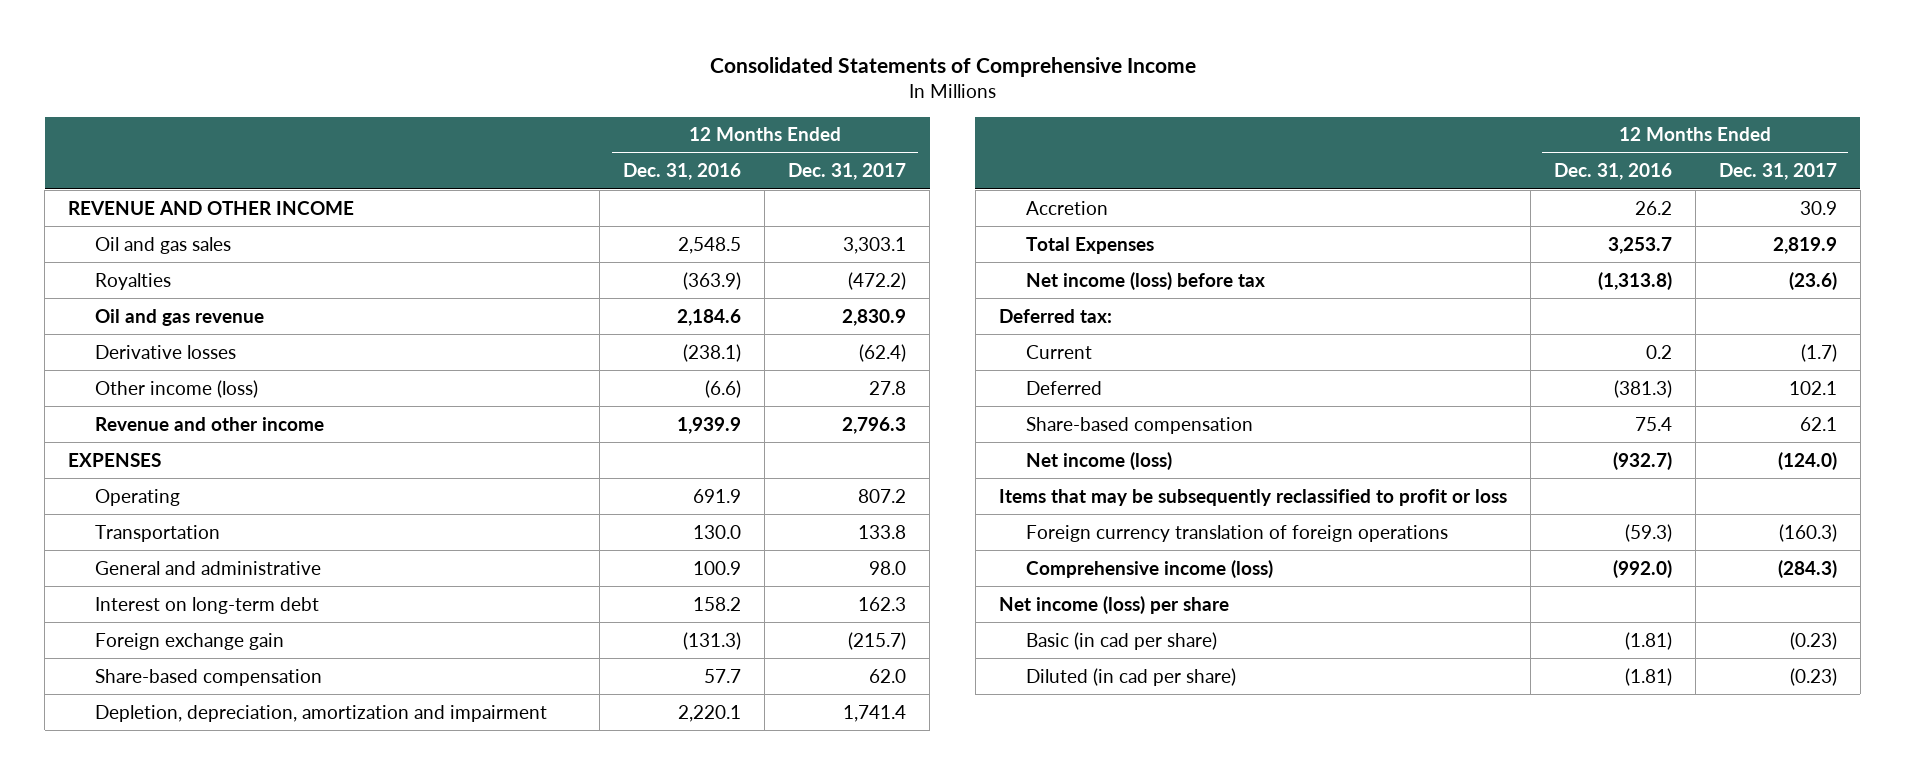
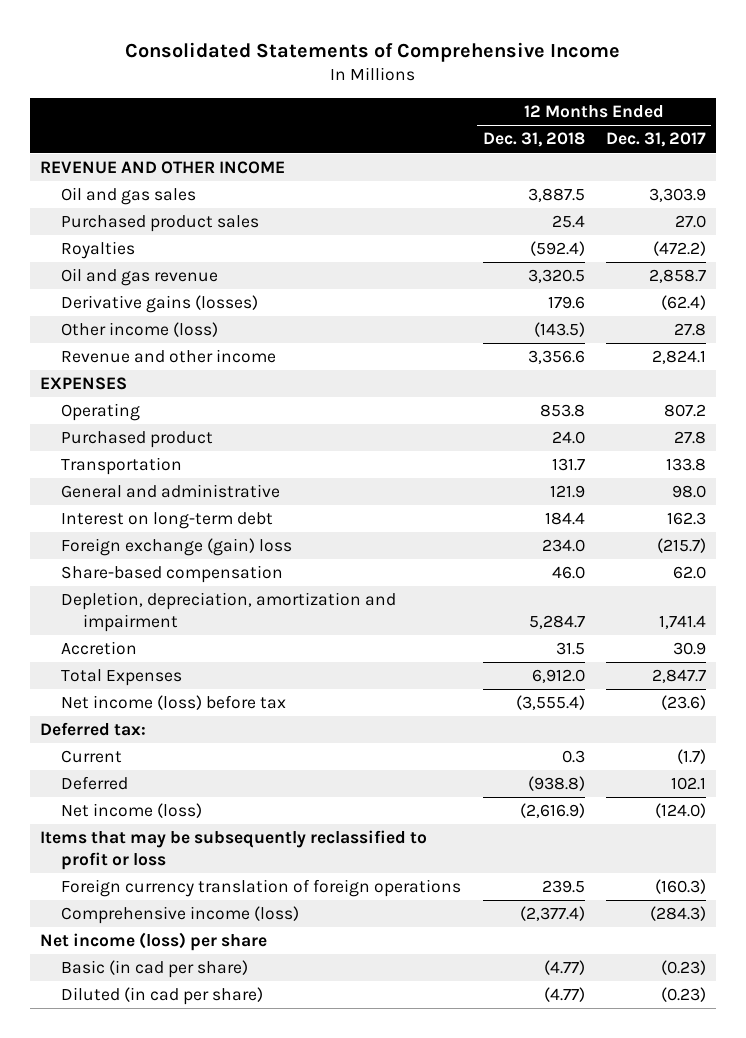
- | 12 Months Ended Dec. 31, 2016 | 12 Months Ended Dec. 31, 2017
+ | 12 Months Ended Dec. 31, 2018 | 12 Months Ended Dec. 31, 2017
- Oil and gas sales | 2,548.5 | 3,303.1
+ Oil and gas sales | 3,887.5 | 3,303.9
+ Purchased product sales | 25.4 | 27.0
- Oil and gas revenue | 2,184.6 | 2,830.9
- Derivative losses | (238.1) | (62.4)
+ Oil and gas revenue | 3,320.5 | 2,858.7
+ Derivative gains (losses) | 179.6 | (62.4)
- Revenue and other income | 1,939.9 | 2,796.3
+ Revenue and other income | 3,356.6 | 2,824.1
+ Purchased product | 24.0 | 27.8
- Foreign exchange gain | (131.3) | (215.7)
+ Foreign exchange (gain) loss | 234.0 | (215.7)
- Total Expenses | 3,253.7 | 2,819.9
+ Total Expenses | 6,912.0 | 2,847.7
- Share-based compensation | 75.4 | 62.1

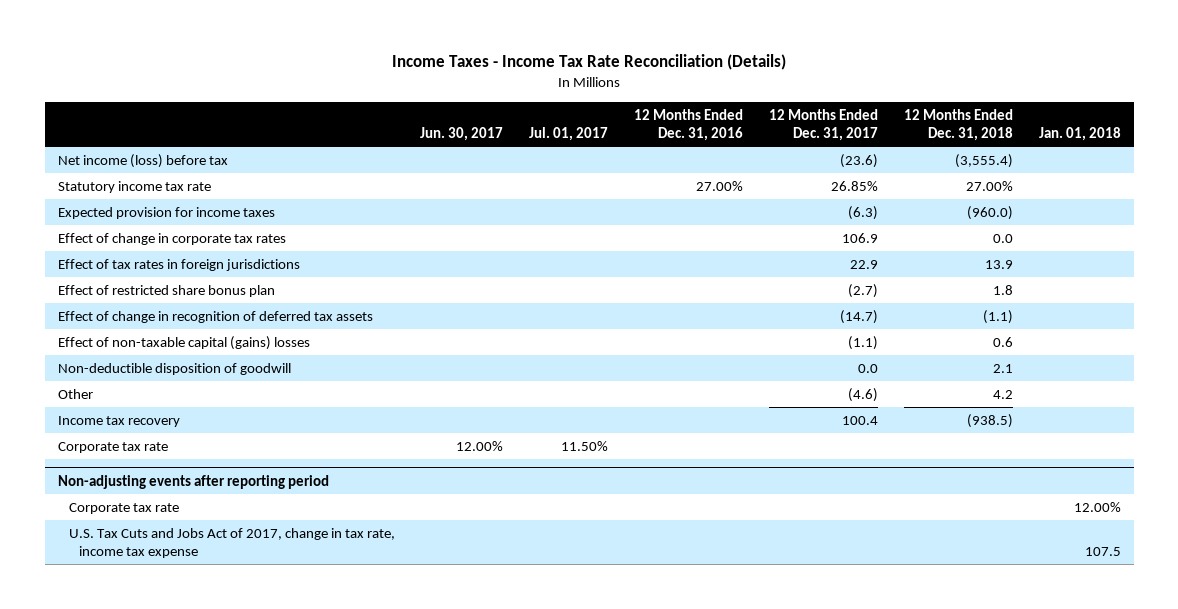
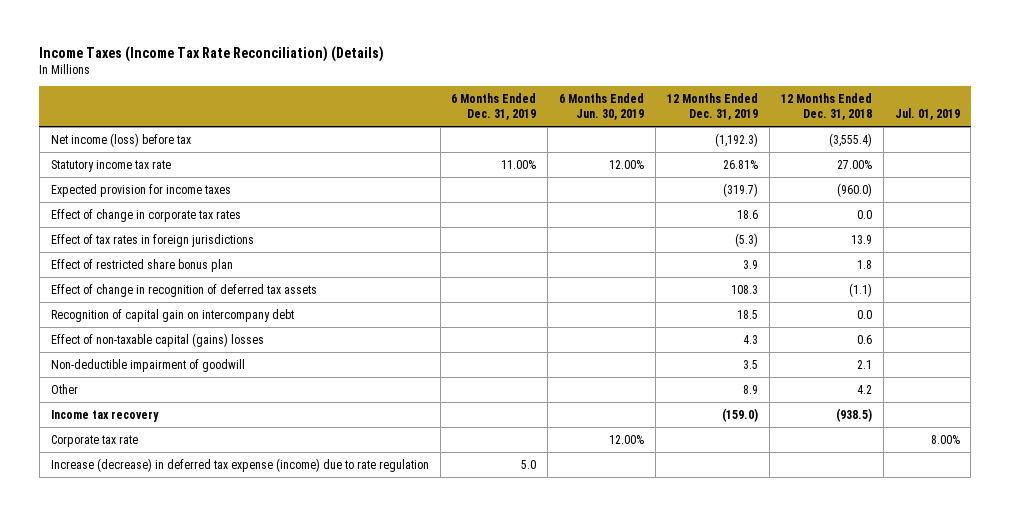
- Income Taxes - Income Tax Rate Reconciliation (Details)
+ Income Taxes (Income Tax Rate Reconciliation) (Details)
- | Jun. 30, 2017 | Jul. 01, 2017 | 12 Months Ended Dec. 31, 2016 | 12 Months Ended Dec. 31, 2017 | 12 Months Ended Dec. 31, 2018 | Jan. 01, 2018
+ | 6 Months Ended Dec. 31, 2019 | 6 Months Ended Jun. 30, 2019 | 12 Months Ended Dec. 31, 2019 | 12 Months Ended Dec. 31, 2018 | Jul. 01, 2019
+ Recognition of capital gain on intercompany debt | | | 18.5 | 0.0 |
- Non-deductible disposition of goodwill | | | | 0.0 | 2.1 |
+ Non-deductible impairment of goodwill | | | 3.5 | 2.1 |
- Non-adjusting events after reporting period
- Corporate tax rate | | | | | | 12.00%
- U.S. Tax Cuts and Jobs Act of 2017, change in tax rate, income tax expense | | | | | | 107.5
+ Increase (decrease) in deferred tax expense (income) due to rate regulation | 5.0 | | | |

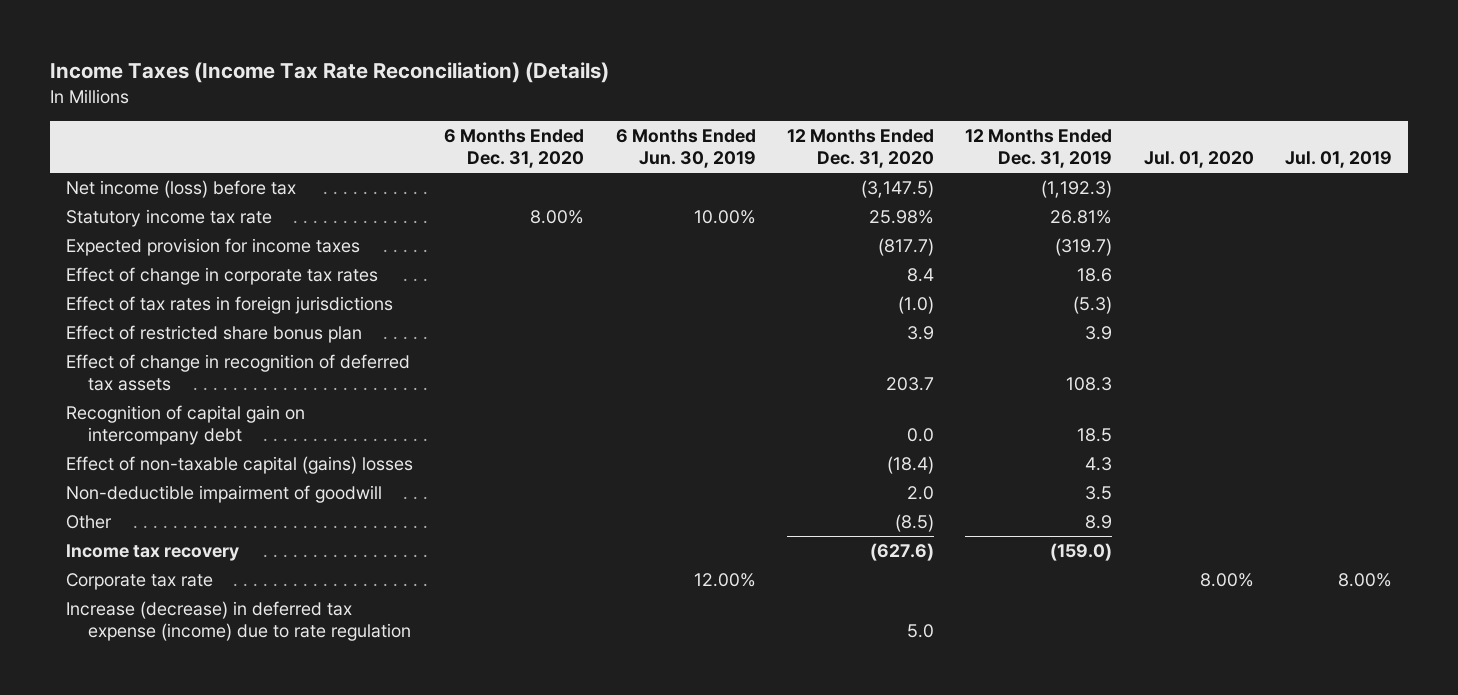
- | 6 Months Ended Dec. 31, 2019 | 6 Months Ended Jun. 30, 2019 | 12 Months Ended Dec. 31, 2019 | 12 Months Ended Dec. 31, 2018 | Jul. 01, 2019
+ | 6 Months Ended Dec. 31, 2020 | 6 Months Ended Jun. 30, 2019 | 12 Months Ended Dec. 31, 2020 | 12 Months Ended Dec. 31, 2019 | Jul. 01, 2020 | Jul. 01, 2019
- Statutory income tax rate | 11.00% | 12.00% | 26.81% | 27.00% |
+ Statutory income tax rate | 8.00% | 10.00% | 25.98% | 26.81% | |

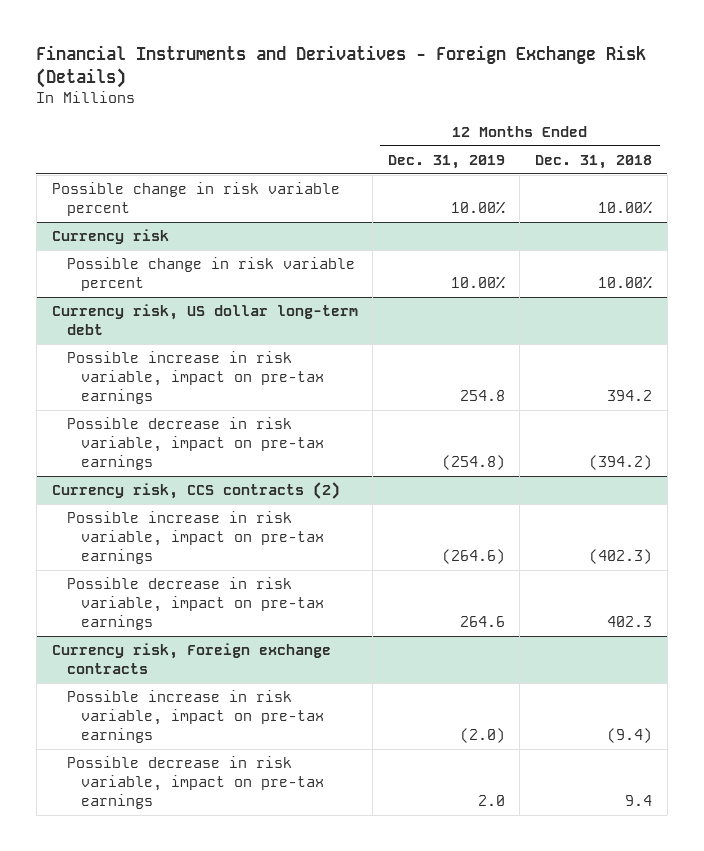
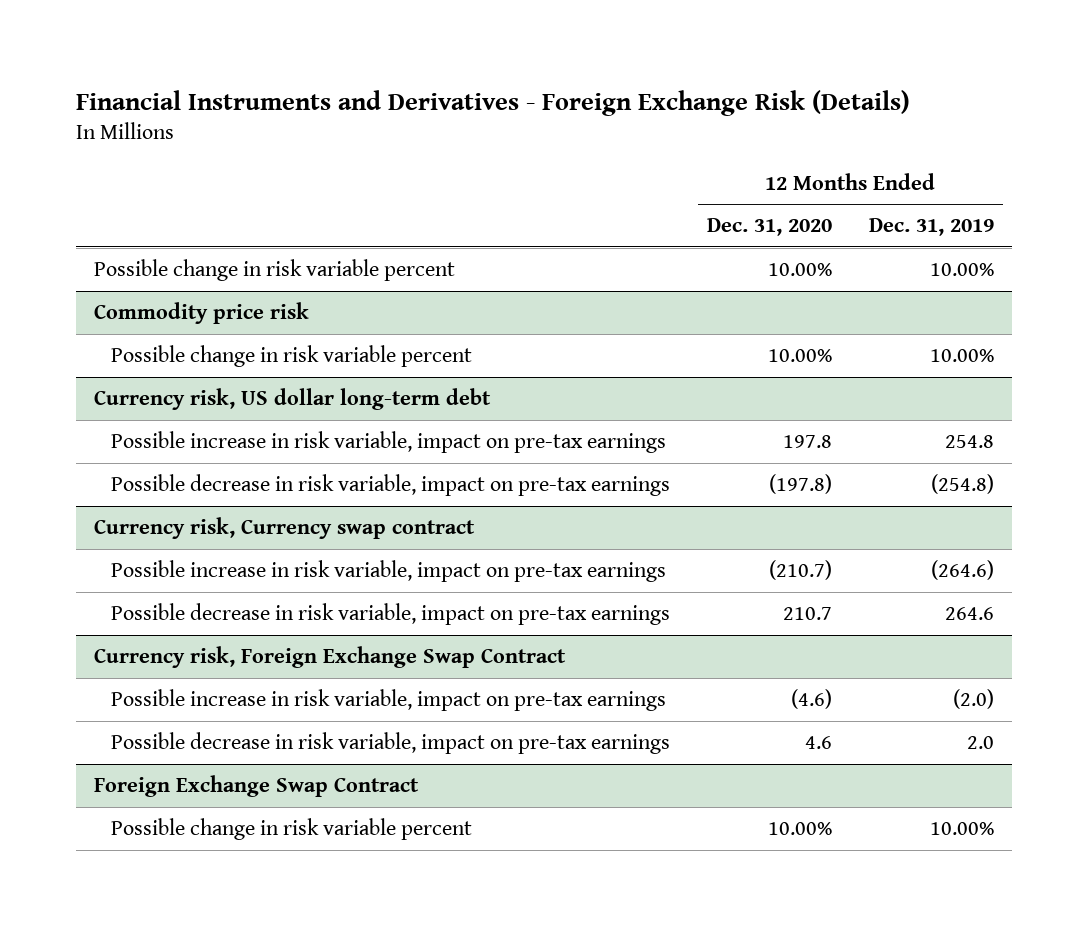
- | 12 Months Ended Dec. 31, 2019 | 12 Months Ended Dec. 31, 2018
+ | 12 Months Ended Dec. 31, 2020 | 12 Months Ended Dec. 31, 2019
- Currency risk
+ Commodity price risk
- Currency risk, CCS contracts (2)
+ Currency risk, Currency swap contract
- Currency risk, Foreign exchange contracts
+ Currency risk, Foreign Exchange Swap Contract
+ Foreign Exchange Swap Contract
+ Possible change in risk variable percent | 10.00% | 10.00%

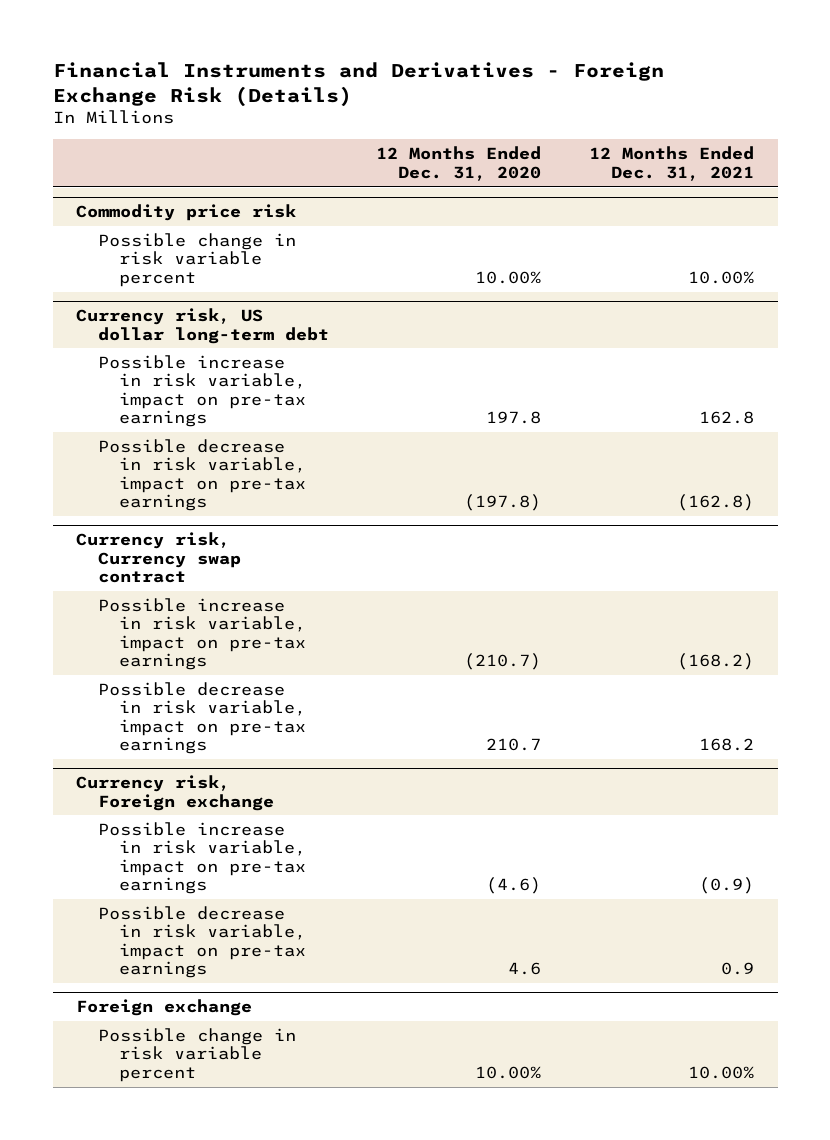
- | 12 Months Ended Dec. 31, 2020 | 12 Months Ended Dec. 31, 2019
+ | 12 Months Ended Dec. 31, 2020 | 12 Months Ended Dec. 31, 2021
- Possible change in risk variable percent | 10.00% | 10.00%
- Currency risk, Foreign Exchange Swap Contract
+ Currency risk, Foreign exchange
- Foreign Exchange Swap Contract
+ Foreign exchange

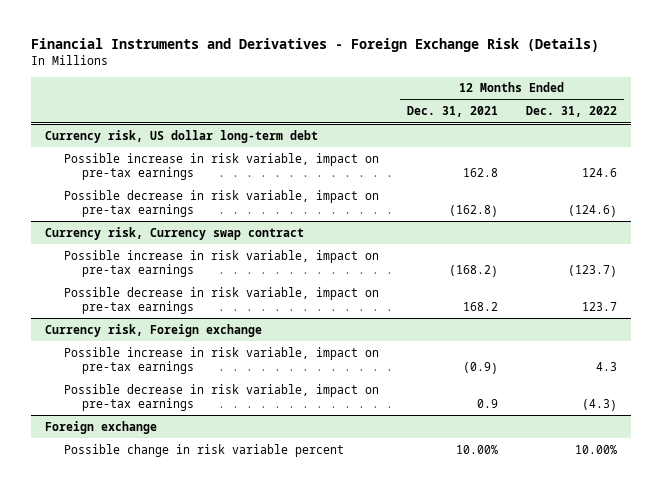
- | 12 Months Ended Dec. 31, 2020 | 12 Months Ended Dec. 31, 2021
+ | 12 Months Ended Dec. 31, 2021 | 12 Months Ended Dec. 31, 2022
- Commodity price risk
- Possible change in risk variable percent | 10.00% | 10.00%

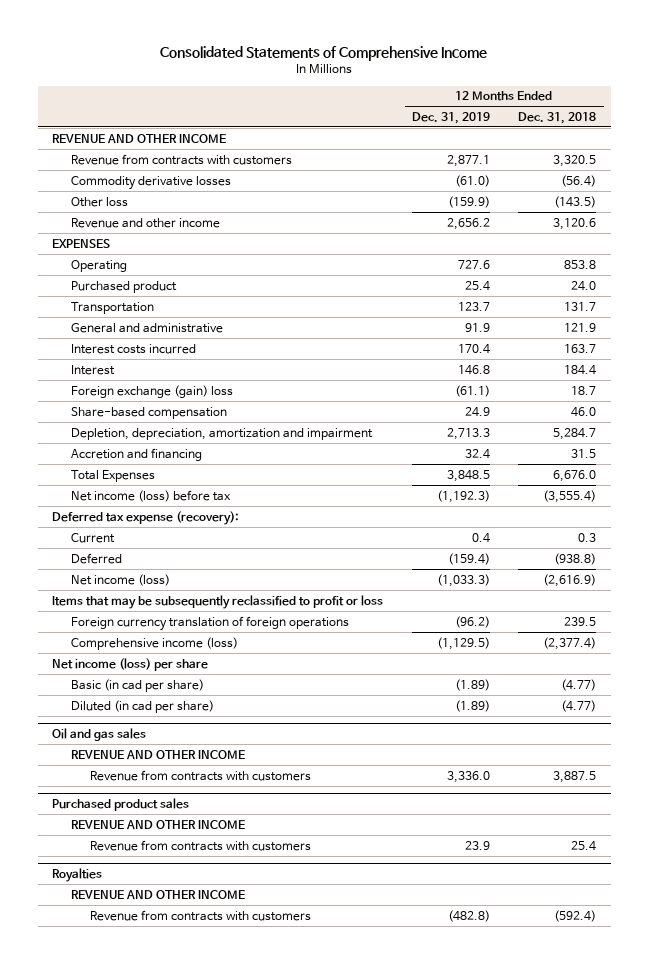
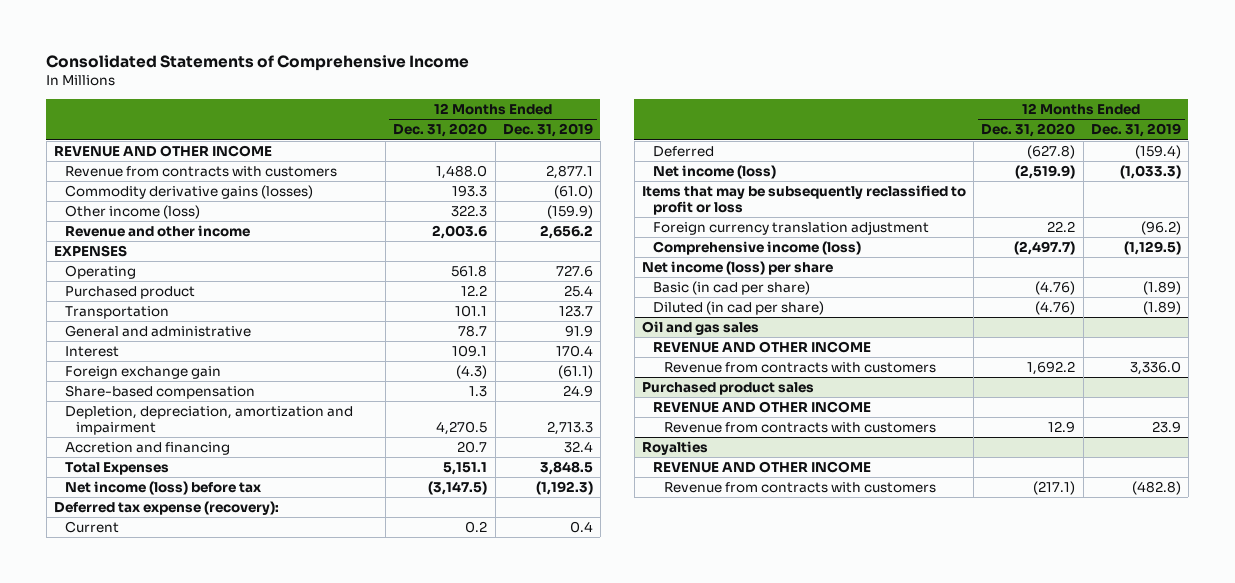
- | 12 Months Ended Dec. 31, 2019 | 12 Months Ended Dec. 31, 2018
+ | 12 Months Ended Dec. 31, 2020 | 12 Months Ended Dec. 31, 2019
- Commodity derivative losses | (61.0) | (56.4)
- Other loss | (159.9) | (143.5)
+ Commodity derivative gains (losses) | 193.3 | (61.0)
+ Other income (loss) | 322.3 | (159.9)
- Interest costs incurred | 170.4 | 163.7
- Interest | 146.8 | 184.4
- Foreign exchange (gain) loss | (61.1) | 18.7
+ Interest | 109.1 | 170.4
+ Foreign exchange gain | (4.3) | (61.1)
- Foreign currency translation of foreign operations | (96.2) | 239.5
+ Foreign currency translation adjustment | 22.2 | (96.2)

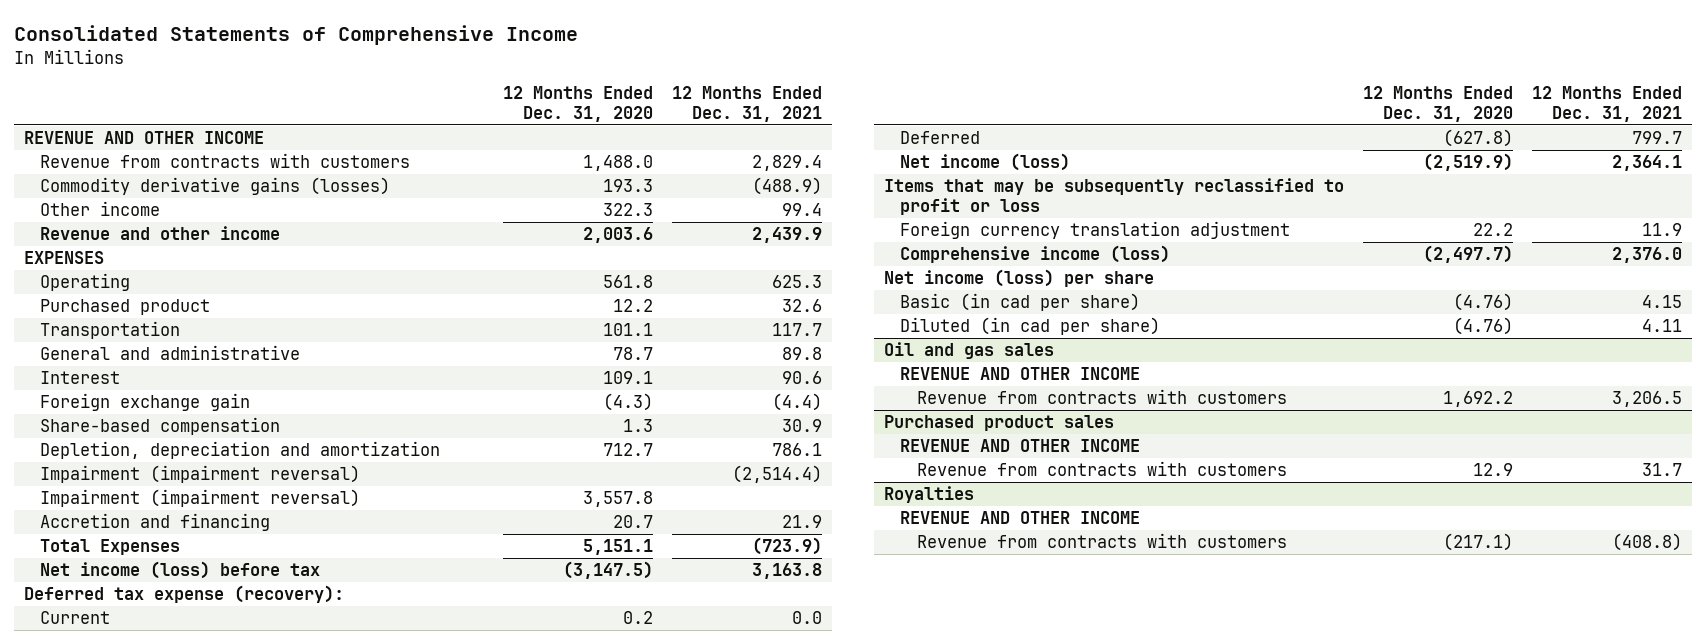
- | 12 Months Ended Dec. 31, 2020 | 12 Months Ended Dec. 31, 2019
+ | 12 Months Ended Dec. 31, 2020 | 12 Months Ended Dec. 31, 2021
- Other income (loss) | 322.3 | (159.9)
+ Other income | 322.3 | 99.4
- Depletion, depreciation, amortization and impairment | 4,270.5 | 2,713.3
+ Depletion, depreciation and amortization | 712.7 | 786.1
+ Impairment (impairment reversal) | | (2,514.4)
+ Impairment (impairment reversal) | 3,557.8 |

